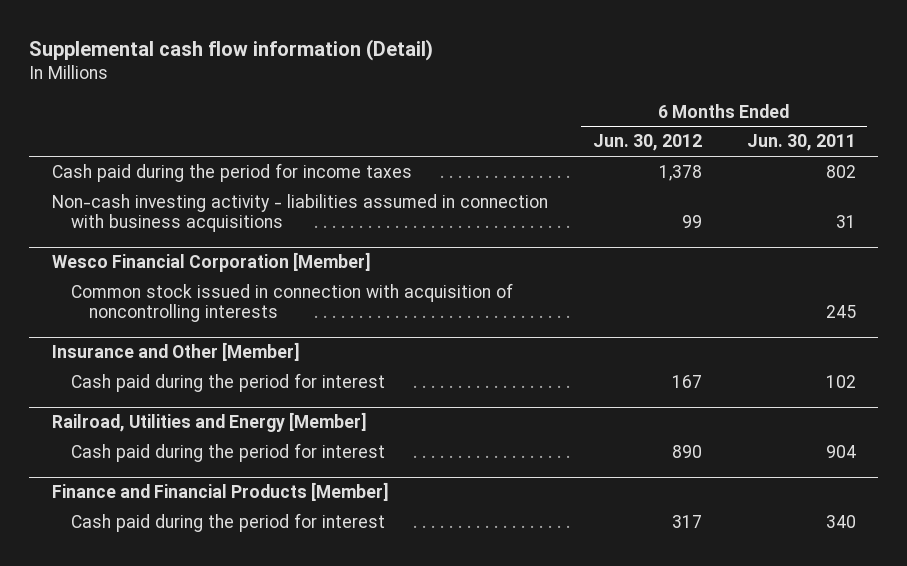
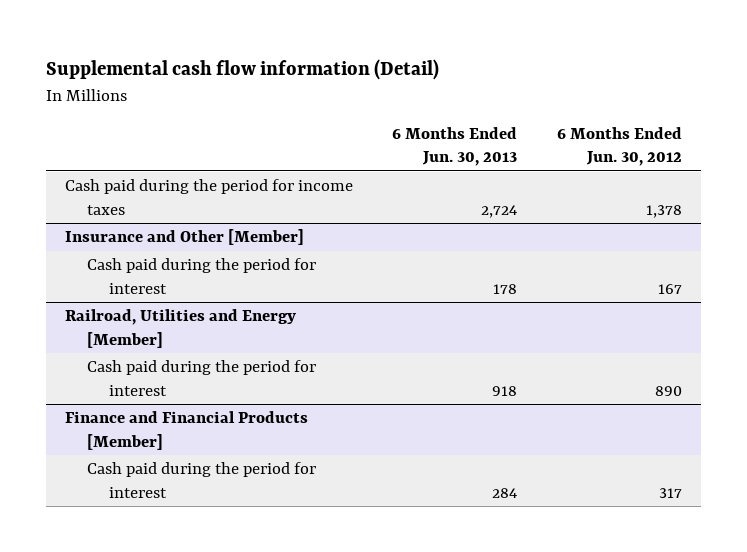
- | 6 Months Ended Jun. 30, 2012 | 6 Months Ended Jun. 30, 2011
+ | 6 Months Ended Jun. 30, 2013 | 6 Months Ended Jun. 30, 2012
- Non-cash investing activity - liabilities assumed in connection with business acquisitions | 99 | 31
- Wesco Financial Corporation [Member]
- Common stock issued in connection with acquisition of noncontrolling interests | | 245

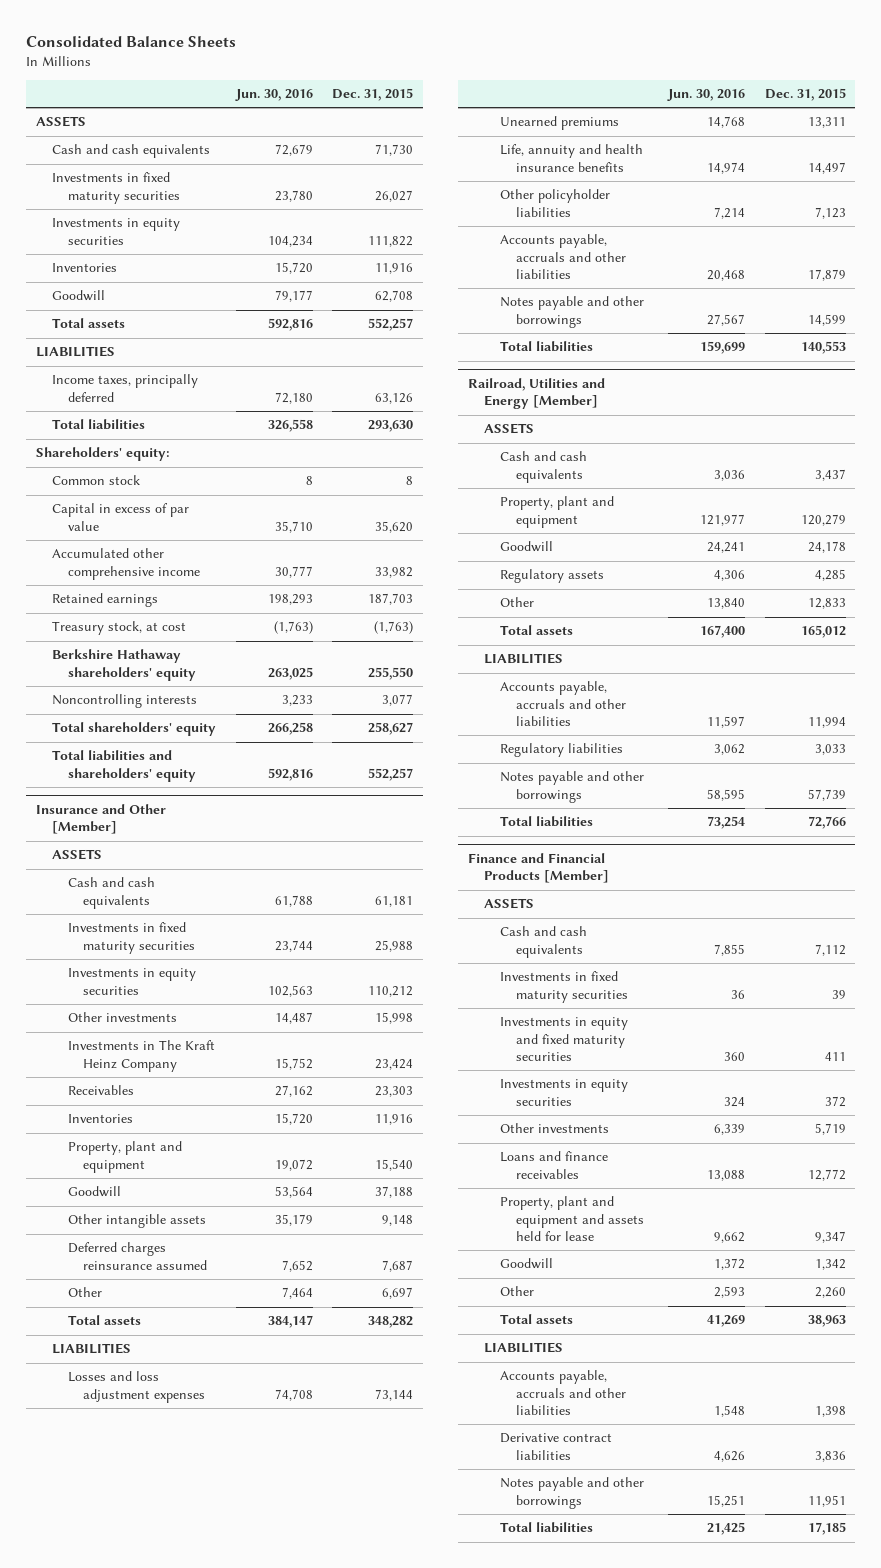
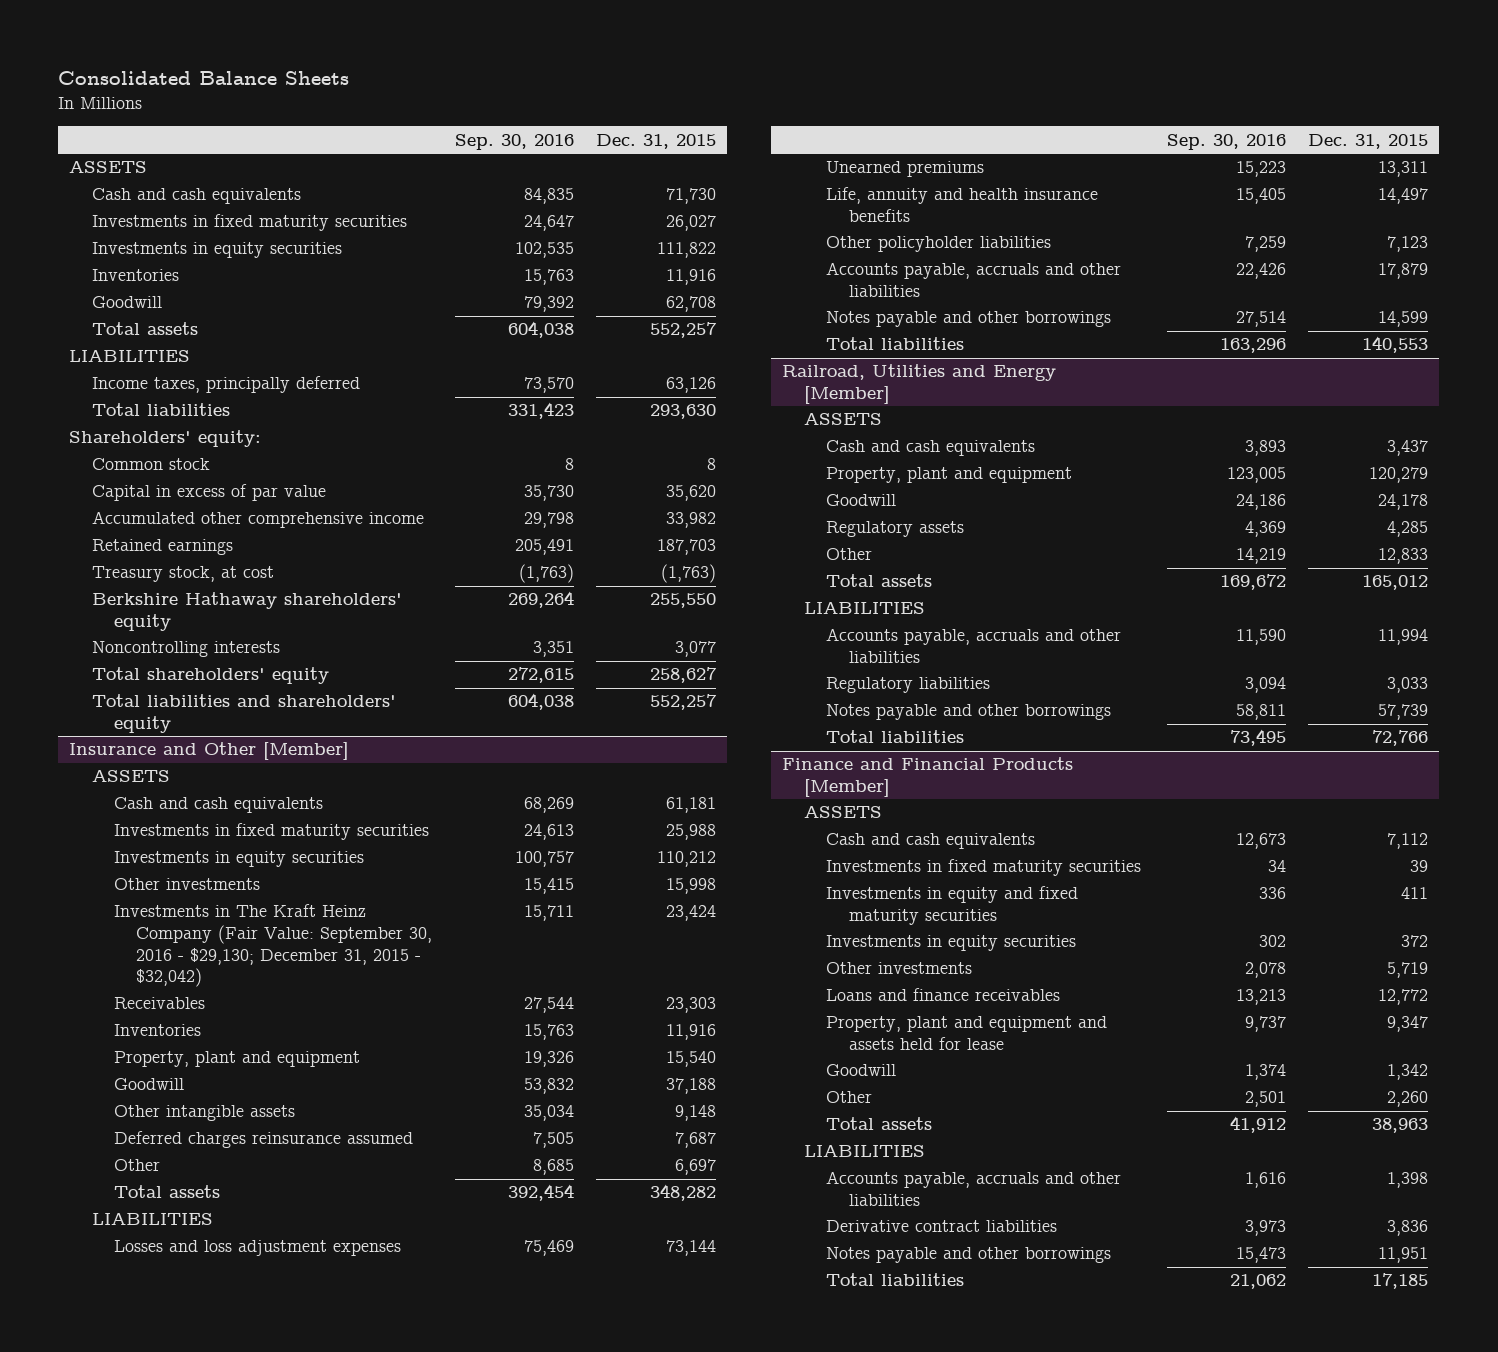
- | Jun. 30, 2016 | Dec. 31, 2015
+ | Sep. 30, 2016 | Dec. 31, 2015
@ Insurance and Other [Member]
- Investments in The Kraft Heinz Company | 15,752 | 23,424
+ Investments in The Kraft Heinz Company (Fair Value: September 30, 2016 - $29,130; December 31, 2015 - $32,042) | 15,711 | 23,424

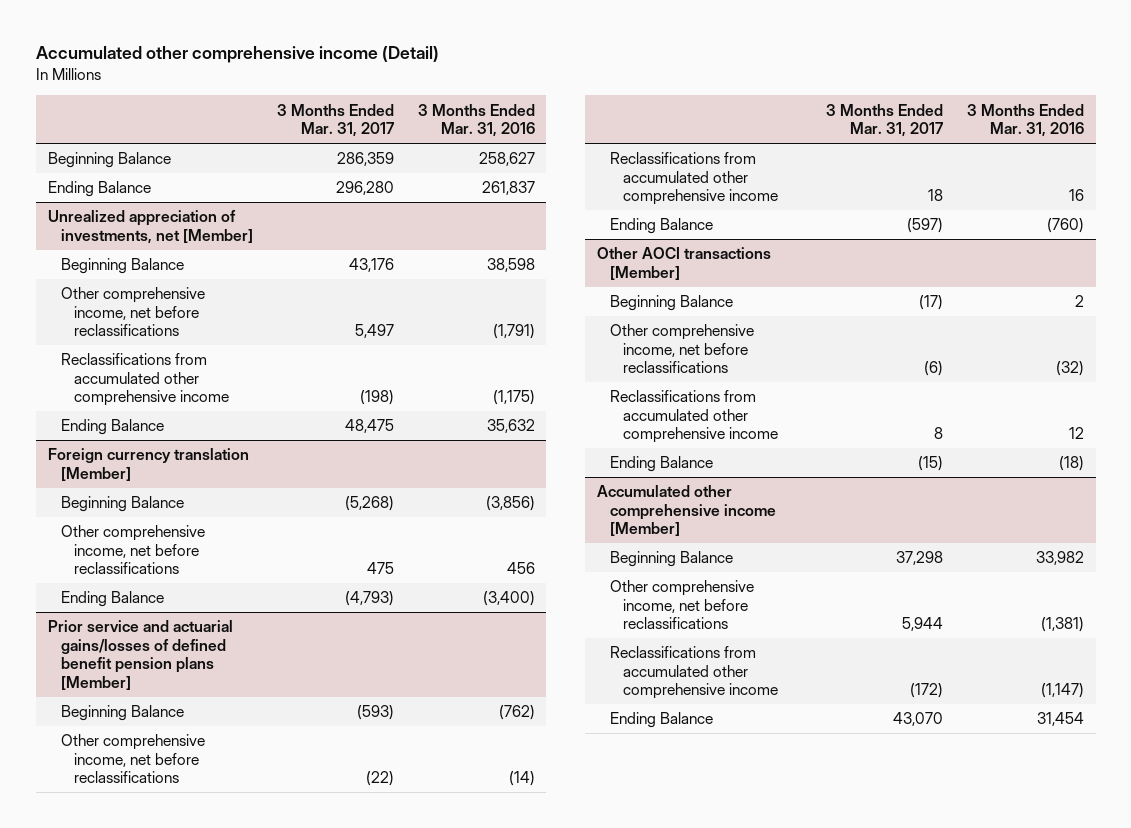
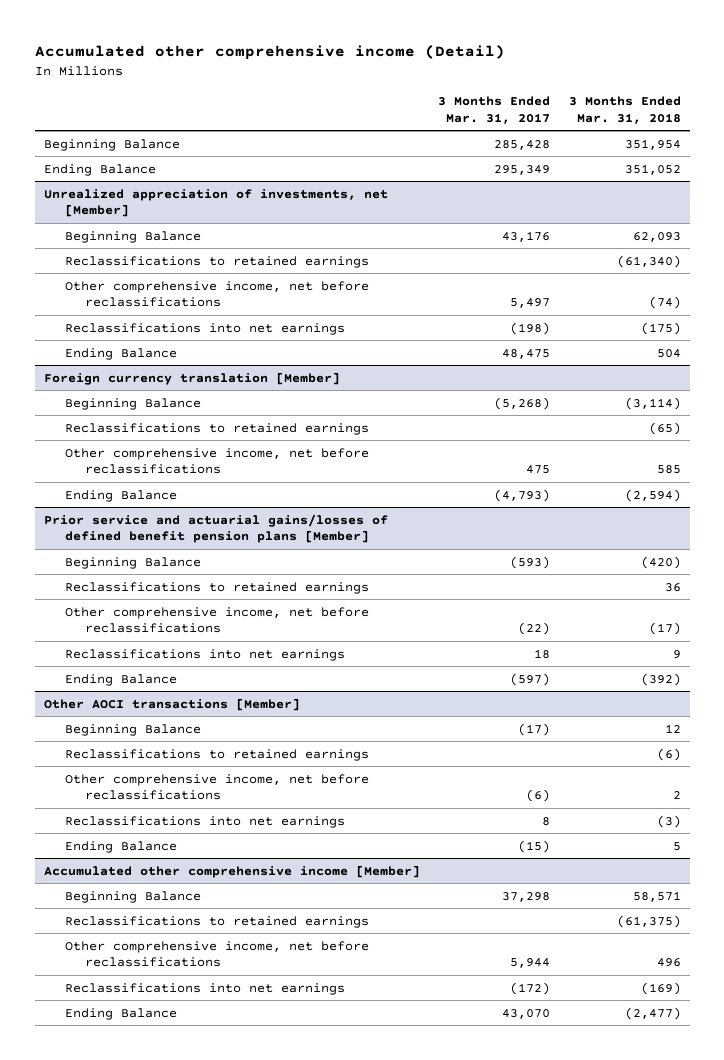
- | 3 Months Ended Mar. 31, 2017 | 3 Months Ended Mar. 31, 2016
+ | 3 Months Ended Mar. 31, 2017 | 3 Months Ended Mar. 31, 2018
- Beginning Balance | 286,359 | 258,627
- Ending Balance | 296,280 | 261,837
+ Beginning Balance | 285,428 | 351,954
+ Ending Balance | 295,349 | 351,052
@ Unrealized appreciation of investments, net [Member]
+ Reclassifications to retained earnings | | (61,340)
- Reclassifications from accumulated other comprehensive income | (198) | (1,175)
+ Reclassifications into net earnings | (198) | (175)
@ Foreign currency translation [Member]
+ Reclassifications to retained earnings | | (65)
@ Prior service and actuarial gains/losses of defined benefit pension plans [Member]
+ Reclassifications to retained earnings | | 36
- Reclassifications from accumulated other comprehensive income | 18 | 16
+ Reclassifications into net earnings | 18 | 9
@ Other AOCI transactions [Member]
+ Reclassifications to retained earnings | | (6)
- Reclassifications from accumulated other comprehensive income | 8 | 12
+ Reclassifications into net earnings | 8 | (3)
@ Accumulated other comprehensive income [Member]
+ Reclassifications to retained earnings | | (61,375)
- Reclassifications from accumulated other comprehensive income | (172) | (1,147)
+ Reclassifications into net earnings | (172) | (169)

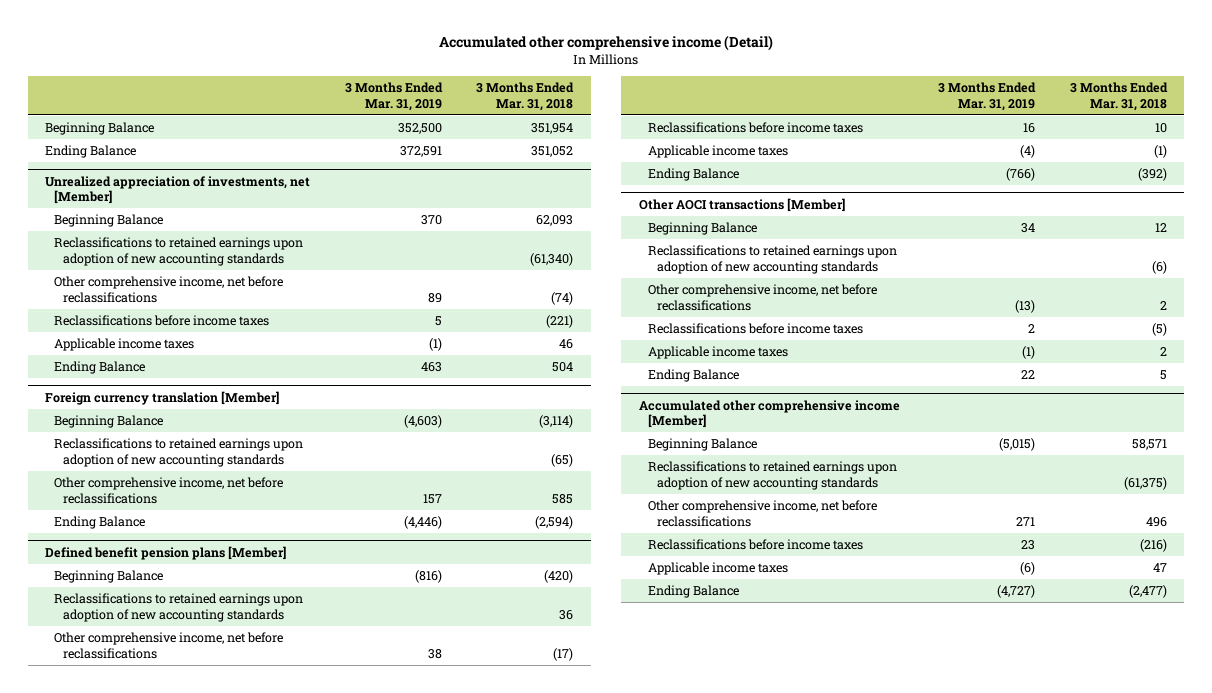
- | 3 Months Ended Mar. 31, 2017 | 3 Months Ended Mar. 31, 2018
+ | 3 Months Ended Mar. 31, 2019 | 3 Months Ended Mar. 31, 2018
@ Unrealized appreciation of investments, net [Member]
- Reclassifications to retained earnings | | (61,340)
+ Reclassifications to retained earnings upon adoption of new accounting standards | | (61,340)
- Reclassifications into net earnings | (198) | (175)
+ Reclassifications before income taxes | 5 | (221)
+ Applicable income taxes | (1) | 46
@ Foreign currency translation [Member]
- Reclassifications to retained earnings | | (65)
+ Reclassifications to retained earnings upon adoption of new accounting standards | | (65)
- Prior service and actuarial gains/losses of defined benefit pension plans [Member]
+ Defined benefit pension plans [Member]
- Reclassifications to retained earnings | | 36
+ Reclassifications to retained earnings upon adoption of new accounting standards | | 36
- Reclassifications into net earnings | 18 | 9
+ Reclassifications before income taxes | 16 | 10
+ Applicable income taxes | (4) | (1)
@ Other AOCI transactions [Member]
- Reclassifications to retained earnings | | (6)
+ Reclassifications to retained earnings upon adoption of new accounting standards | | (6)
- Reclassifications into net earnings | 8 | (3)
+ Reclassifications before income taxes | 2 | (5)
+ Applicable income taxes | (1) | 2
@ Accumulated other comprehensive income [Member]
- Reclassifications to retained earnings | | (61,375)
+ Reclassifications to retained earnings upon adoption of new accounting standards | | (61,375)
- Reclassifications into net earnings | (172) | (169)
+ Reclassifications before income taxes | 23 | (216)
+ Applicable income taxes | (6) | 47

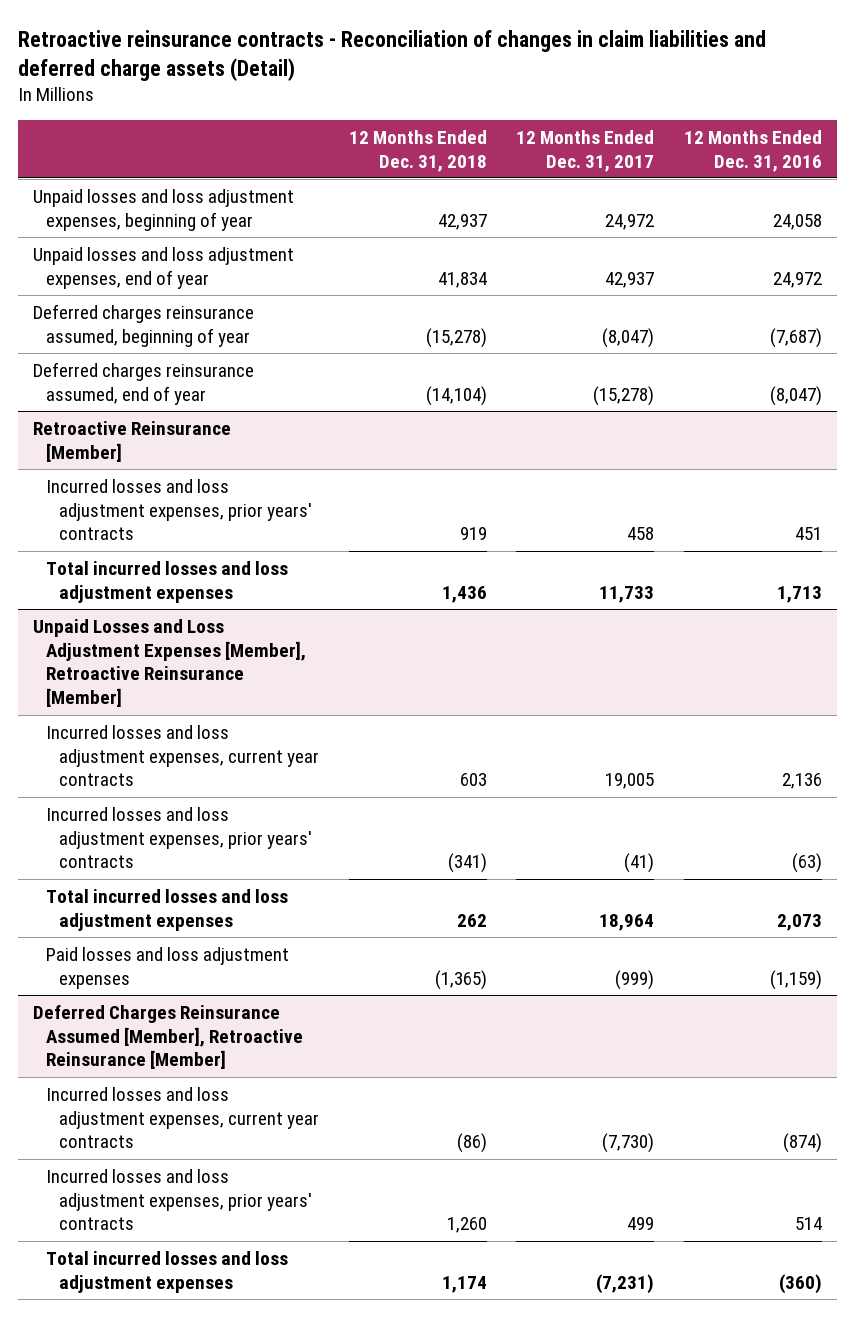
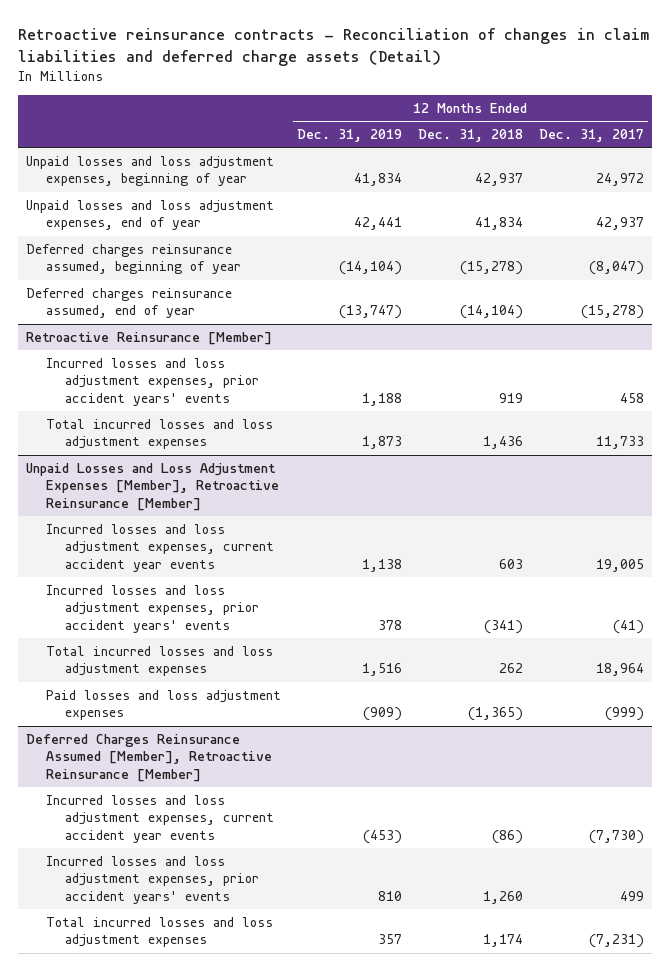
- | 12 Months Ended Dec. 31, 2018 | 12 Months Ended Dec. 31, 2017 | 12 Months Ended Dec. 31, 2016
+ | 12 Months Ended Dec. 31, 2019 | 12 Months Ended Dec. 31, 2018 | 12 Months Ended Dec. 31, 2017
@ Retroactive Reinsurance [Member]
- Incurred losses and loss adjustment expenses, prior years' contracts | 919 | 458 | 451
+ Incurred losses and loss adjustment expenses, prior accident years' events | 1,188 | 919 | 458
@ Unpaid Losses and Loss Adjustment Expenses [Member], Retroactive Reinsurance [Member]
- Incurred losses and loss adjustment expenses, current year contracts | 603 | 19,005 | 2,136
- Incurred losses and loss adjustment expenses, prior years' contracts | (341) | (41) | (63)
+ Incurred losses and loss adjustment expenses, current accident year events | 1,138 | 603 | 19,005
+ Incurred losses and loss adjustment expenses, prior accident years' events | 378 | (341) | (41)
@ Deferred Charges Reinsurance Assumed [Member], Retroactive Reinsurance [Member]
- Incurred losses and loss adjustment expenses, current year contracts | (86) | (7,730) | (874)
- Incurred losses and loss adjustment expenses, prior years' contracts | 1,260 | 499 | 514
+ Incurred losses and loss adjustment expenses, current accident year events | (453) | (86) | (7,730)
+ Incurred losses and loss adjustment expenses, prior accident years' events | 810 | 1,260 | 499

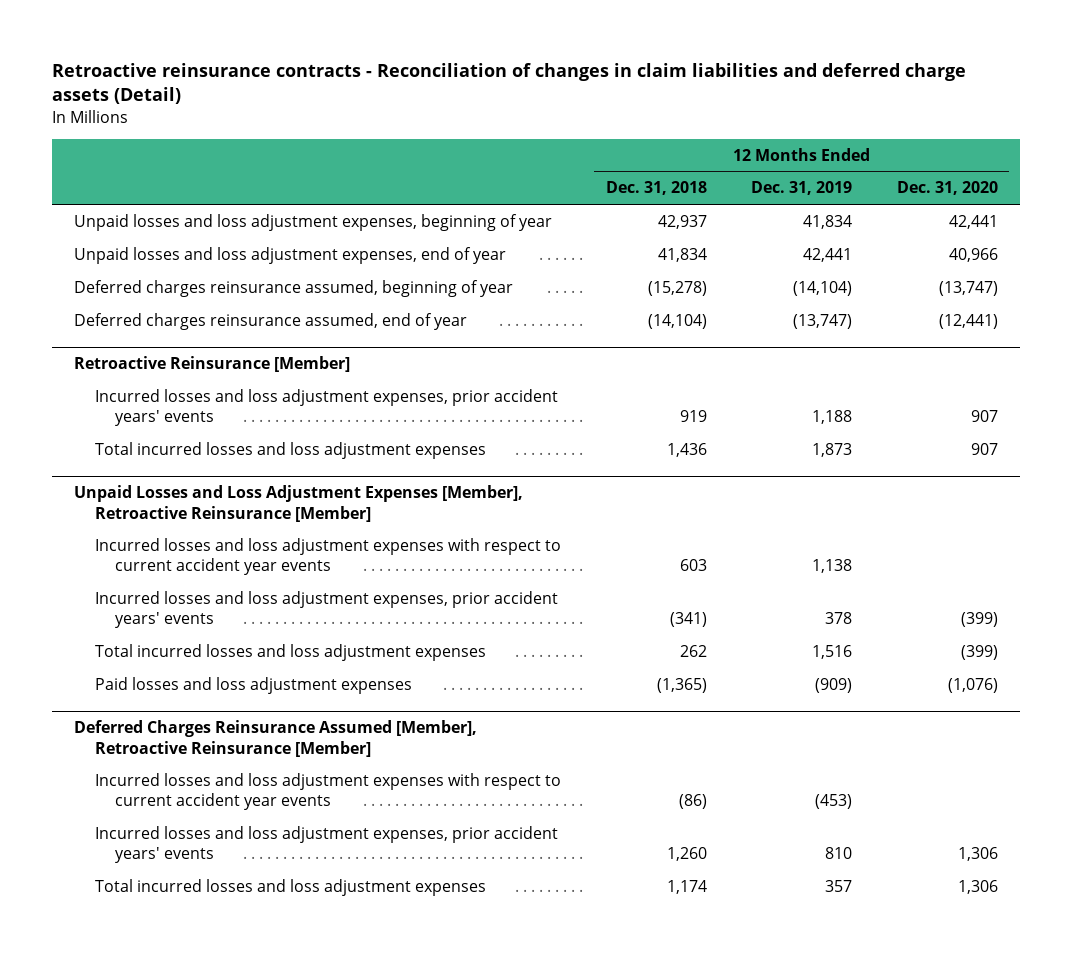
- | 12 Months Ended Dec. 31, 2019 | 12 Months Ended Dec. 31, 2018 | 12 Months Ended Dec. 31, 2017
+ | 12 Months Ended Dec. 31, 2018 | 12 Months Ended Dec. 31, 2019 | 12 Months Ended Dec. 31, 2020
@ Unpaid Losses and Loss Adjustment Expenses [Member], Retroactive Reinsurance [Member]
- Incurred losses and loss adjustment expenses, current accident year events | 1,138 | 603 | 19,005
+ Incurred losses and loss adjustment expenses with respect to current accident year events | 603 | 1,138 |
@ Deferred Charges Reinsurance Assumed [Member], Retroactive Reinsurance [Member]
- Incurred losses and loss adjustment expenses, current accident year events | (453) | (86) | (7,730)
+ Incurred losses and loss adjustment expenses with respect to current accident year events | (86) | (453) |

